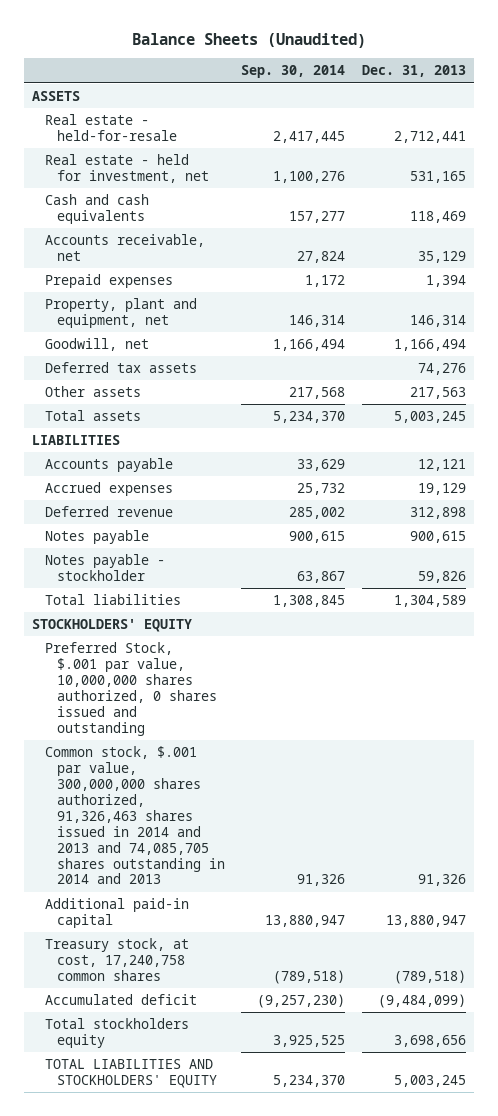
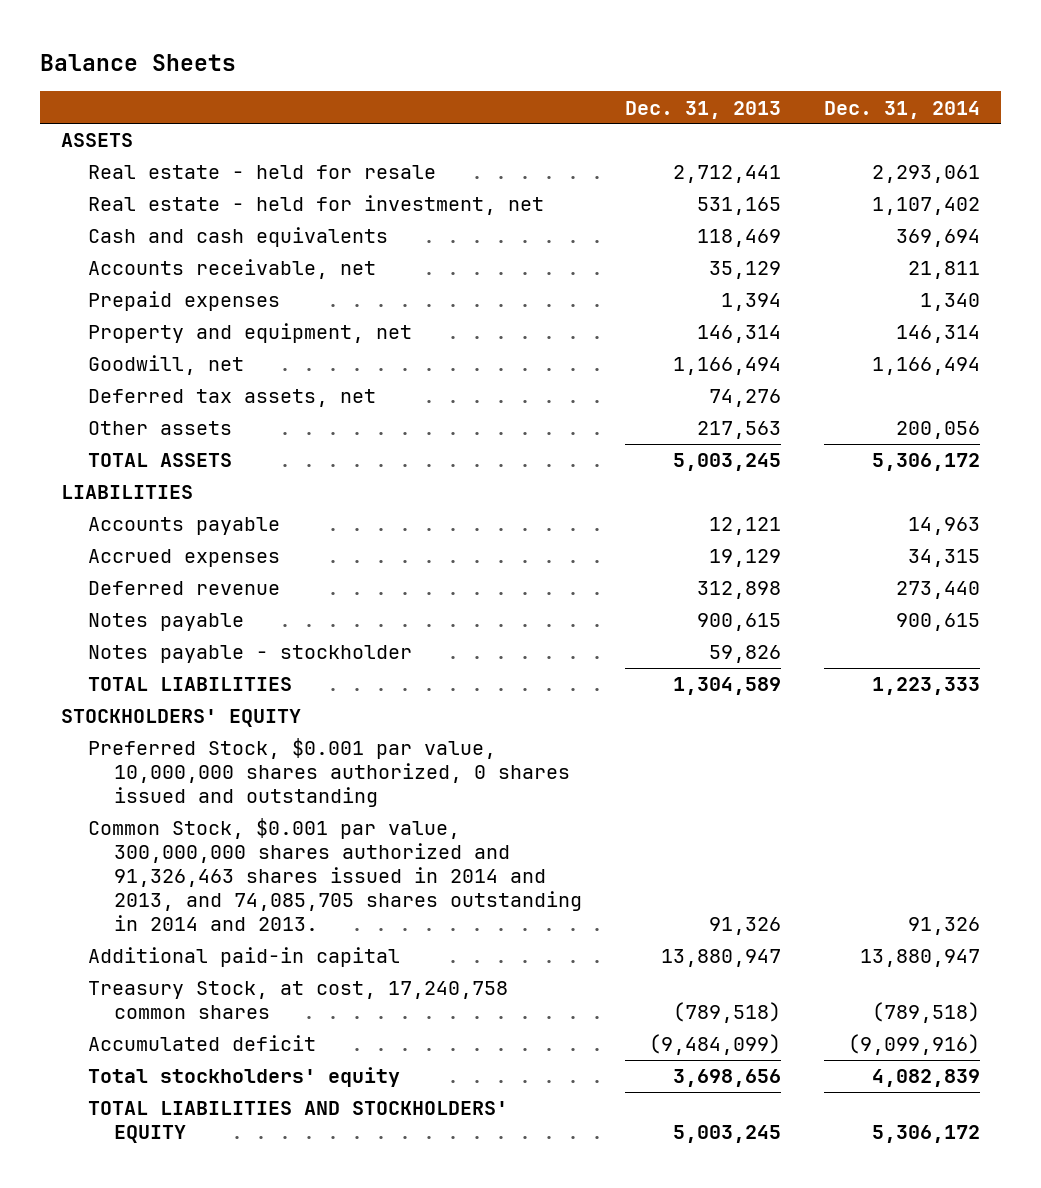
- Balance Sheets (Unaudited)
+ Balance Sheets
- | Sep. 30, 2014 | Dec. 31, 2013
+ | Dec. 31, 2013 | Dec. 31, 2014
- Real estate - held-for-resale | 2,417,445 | 2,712,441
+ Real estate - held for resale | 2,712,441 | 2,293,061
- Property, plant and equipment, net | 146,314 | 146,314
+ Property and equipment, net | 146,314 | 146,314
- Deferred tax assets | | 74,276
+ Deferred tax assets, net | 74,276 |
- Total assets | 5,234,370 | 5,003,245
+ TOTAL ASSETS | 5,003,245 | 5,306,172
- Total liabilities | 1,308,845 | 1,304,589
+ TOTAL LIABILITIES | 1,304,589 | 1,223,333
- Preferred Stock, $.001 par value, 10,000,000 shares authorized, 0 shares issued and outstanding
- Common stock, $.001 par value, 300,000,000 shares authorized, 91,326,463 shares issued in 2014 and 2013 and 74,085,705 shares outstanding in 2014 and 2013 | 91,326 | 91,326
+ Preferred Stock, $0.001 par value, 10,000,000 shares authorized, 0 shares issued and outstanding
+ Common Stock, $0.001 par value, 300,000,000 shares authorized and 91,326,463 shares issued in 2014 and 2013, and 74,085,705 shares outstanding in 2014 and 2013. | 91,326 | 91,326
- Treasury stock, at cost, 17,240,758 common shares | (789,518) | (789,518)
+ Treasury Stock, at cost, 17,240,758 common shares | (789,518) | (789,518)
- Total stockholders equity | 3,925,525 | 3,698,656
+ Total stockholders' equity | 3,698,656 | 4,082,839

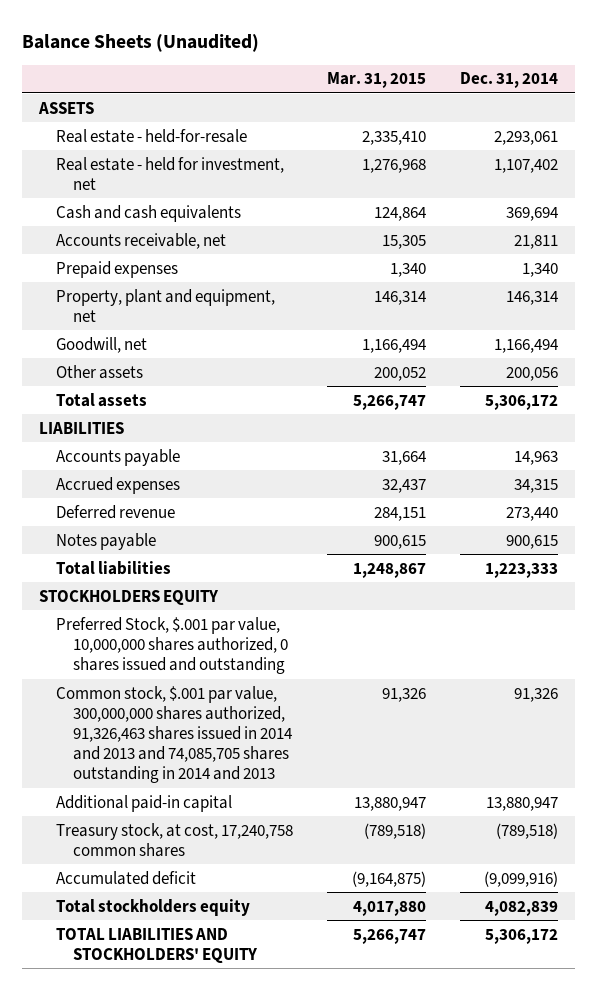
- Balance Sheets
+ Balance Sheets (Unaudited)
- | Dec. 31, 2013 | Dec. 31, 2014
+ | Mar. 31, 2015 | Dec. 31, 2014
- Real estate - held for resale | 2,712,441 | 2,293,061
+ Real estate - held-for-resale | 2,335,410 | 2,293,061
- Property and equipment, net | 146,314 | 146,314
+ Property, plant and equipment, net | 146,314 | 146,314
- Deferred tax assets, net | 74,276 |
- TOTAL ASSETS | 5,003,245 | 5,306,172
+ Total assets | 5,266,747 | 5,306,172
- Notes payable - stockholder | 59,826 |
- TOTAL LIABILITIES | 1,304,589 | 1,223,333
- STOCKHOLDERS' EQUITY
- Preferred Stock, $0.001 par value, 10,000,000 shares authorized, 0 shares issued and outstanding
- Common Stock, $0.001 par value, 300,000,000 shares authorized and 91,326,463 shares issued in 2014 and 2013, and 74,085,705 shares outstanding in 2014 and 2013. | 91,326 | 91,326
+ Total liabilities | 1,248,867 | 1,223,333
+ STOCKHOLDERS EQUITY
+ Preferred Stock, $.001 par value, 10,000,000 shares authorized, 0 shares issued and outstanding
+ Common stock, $.001 par value, 300,000,000 shares authorized, 91,326,463 shares issued in 2014 and 2013 and 74,085,705 shares outstanding in 2014 and 2013 | 91,326 | 91,326
- Treasury Stock, at cost, 17,240,758 common shares | (789,518) | (789,518)
+ Treasury stock, at cost, 17,240,758 common shares | (789,518) | (789,518)
- Total stockholders' equity | 3,698,656 | 4,082,839
+ Total stockholders equity | 4,017,880 | 4,082,839

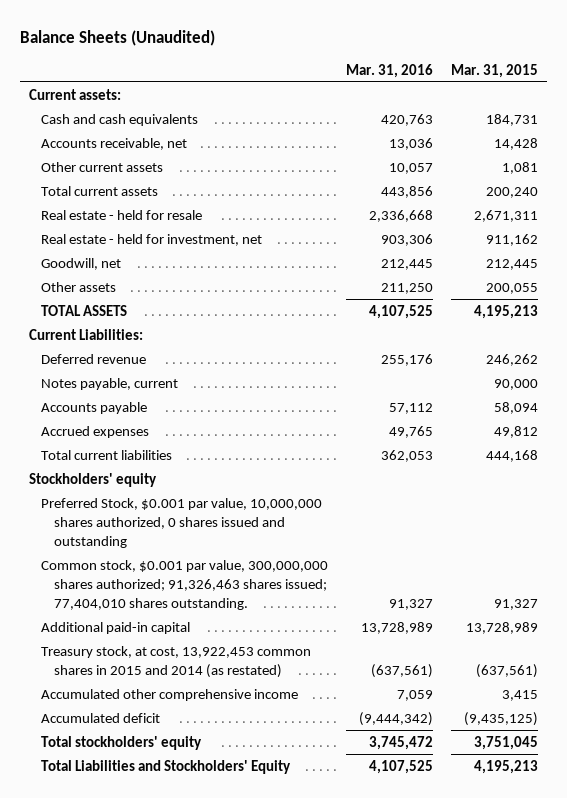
- | Mar. 31, 2015 | Dec. 31, 2014
+ | Mar. 31, 2016 | Mar. 31, 2015
- ASSETS
- Real estate - held-for-resale | 2,335,410 | 2,293,061
- Real estate - held for investment, net | 1,276,968 | 1,107,402
- Cash and cash equivalents | 124,864 | 369,694
- Accounts receivable, net | 15,305 | 21,811
- Prepaid expenses | 1,340 | 1,340
- Property, plant and equipment, net | 146,314 | 146,314
- Goodwill, net | 1,166,494 | 1,166,494
- Other assets | 200,052 | 200,056
- Total assets | 5,266,747 | 5,306,172
- LIABILITIES
- Accounts payable | 31,664 | 14,963
- Accrued expenses | 32,437 | 34,315
- Deferred revenue | 284,151 | 273,440
- Notes payable | 900,615 | 900,615
- Total liabilities | 1,248,867 | 1,223,333
- STOCKHOLDERS EQUITY
- Preferred Stock, $.001 par value, 10,000,000 shares authorized, 0 shares issued and outstanding
- Common stock, $.001 par value, 300,000,000 shares authorized, 91,326,463 shares issued in 2014 and 2013 and 74,085,705 shares outstanding in 2014 and 2013 | 91,326 | 91,326
- Additional paid-in capital | 13,880,947 | 13,880,947
- Treasury stock, at cost, 17,240,758 common shares | (789,518) | (789,518)
- Accumulated deficit | (9,164,875) | (9,099,916)
- Total stockholders equity | 4,017,880 | 4,082,839
- TOTAL LIABILITIES AND STOCKHOLDERS' EQUITY | 5,266,747 | 5,306,172
+ Current assets:
+ Cash and cash equivalents | 420,763 | 184,731
+ Accounts receivable, net | 13,036 | 14,428
+ Other current assets | 10,057 | 1,081
+ Total current assets | 443,856 | 200,240
+ Real estate - held for resale | 2,336,668 | 2,671,311
+ Real estate - held for investment, net | 903,306 | 911,162
+ Goodwill, net | 212,445 | 212,445
+ Other assets | 211,250 | 200,055
+ TOTAL ASSETS | 4,107,525 | 4,195,213
+ Current Liabilities:
+ Deferred revenue | 255,176 | 246,262
+ Notes payable, current | | 90,000
+ Accounts payable | 57,112 | 58,094
+ Accrued expenses | 49,765 | 49,812
+ Total current liabilities | 362,053 | 444,168
+ Stockholders' equity
+ Preferred Stock, $0.001 par value, 10,000,000 shares authorized, 0 shares issued and outstanding
+ Common stock, $0.001 par value, 300,000,000 shares authorized; 91,326,463 shares issued; 77,404,010 shares outstanding. | 91,327 | 91,327
+ Additional paid-in capital | 13,728,989 | 13,728,989
+ Treasury stock, at cost, 13,922,453 common shares in 2015 and 2014 (as restated) | (637,561) | (637,561)
+ Accumulated other comprehensive income | 7,059 | 3,415
+ Accumulated deficit | (9,444,342) | (9,435,125)
+ Total stockholders' equity | 3,745,472 | 3,751,045
+ Total Liabilities and Stockholders' Equity | 4,107,525 | 4,195,213

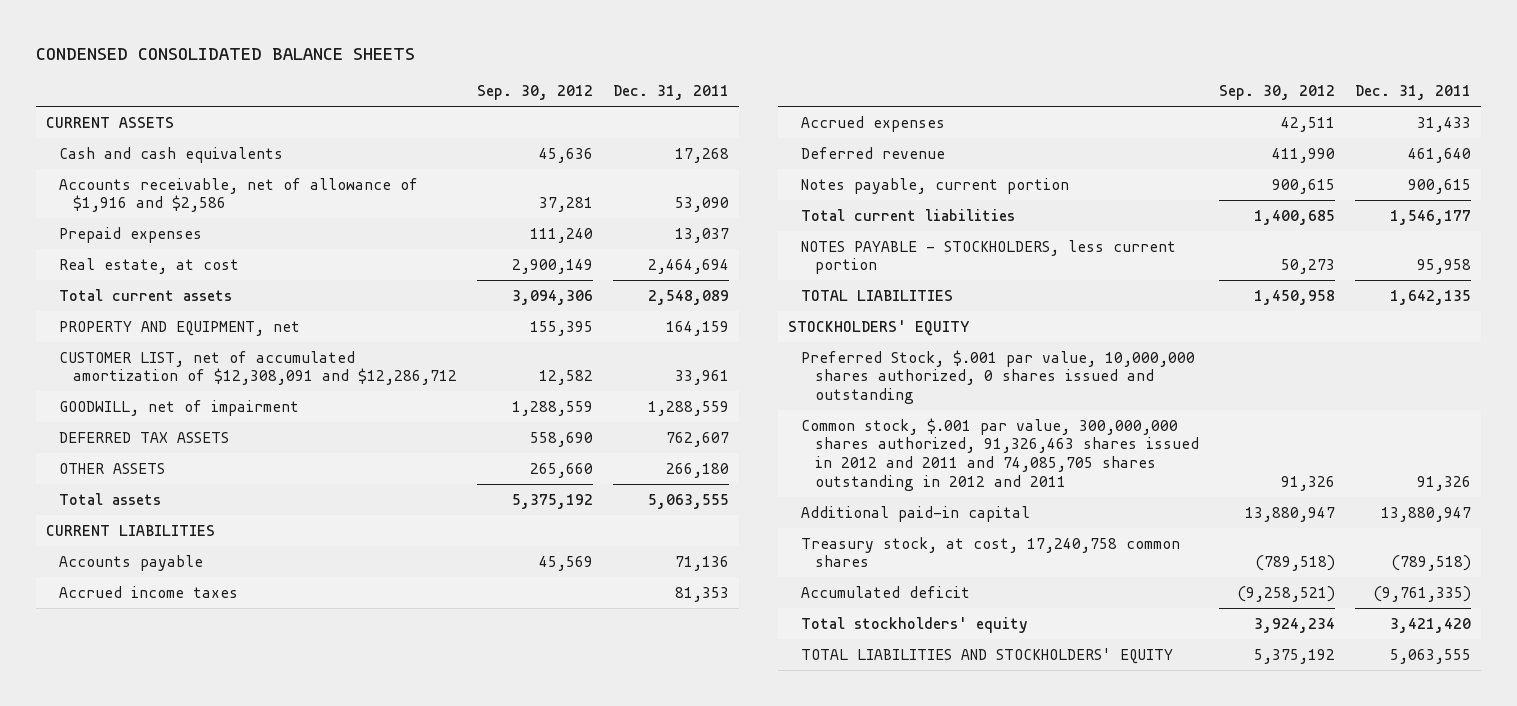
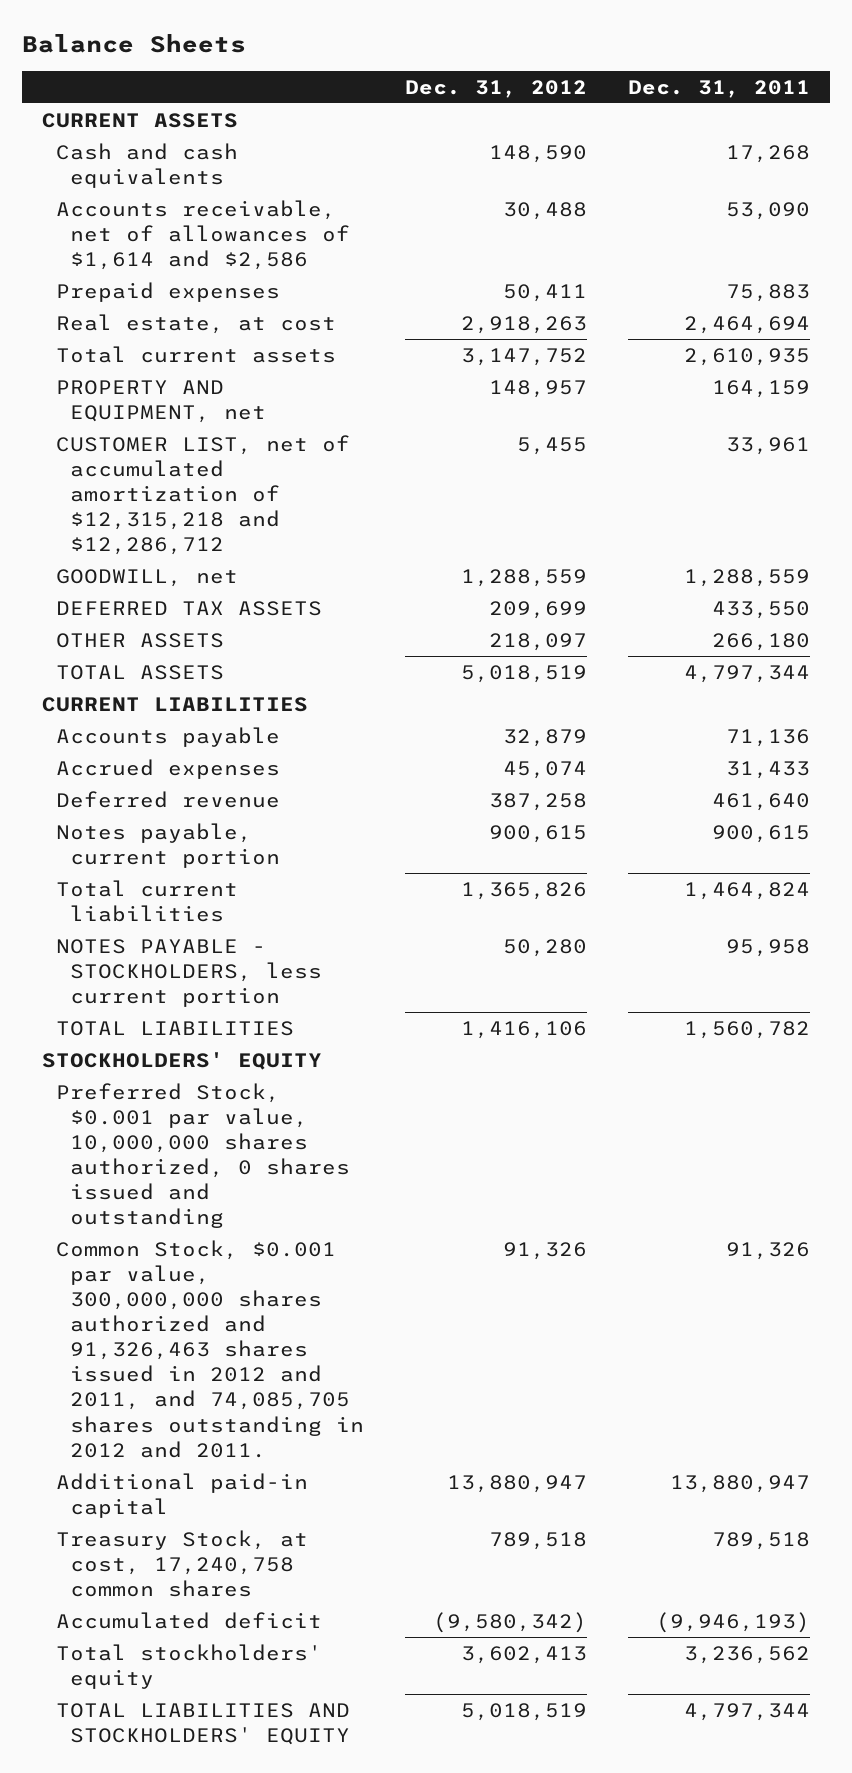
- CONDENSED CONSOLIDATED BALANCE SHEETS
+ Balance Sheets
- | Sep. 30, 2012 | Dec. 31, 2011
+ | Dec. 31, 2012 | Dec. 31, 2011
- Accounts receivable, net of allowance of $1,916 and $2,586 | 37,281 | 53,090
- Prepaid expenses | 111,240 | 13,037
+ Accounts receivable, net of allowances of $1,614 and $2,586 | 30,488 | 53,090
+ Prepaid expenses | 50,411 | 75,883
- Total current assets | 3,094,306 | 2,548,089
+ Total current assets | 3,147,752 | 2,610,935
- CUSTOMER LIST, net of accumulated amortization of $12,308,091 and $12,286,712 | 12,582 | 33,961
- GOODWILL, net of impairment | 1,288,559 | 1,288,559
- DEFERRED TAX ASSETS | 558,690 | 762,607
+ CUSTOMER LIST, net of accumulated amortization of $12,315,218 and $12,286,712 | 5,455 | 33,961
+ GOODWILL, net | 1,288,559 | 1,288,559
+ DEFERRED TAX ASSETS | 209,699 | 433,550
- Total assets | 5,375,192 | 5,063,555
+ TOTAL ASSETS | 5,018,519 | 4,797,344
- Accrued income taxes | | 81,353
- Total current liabilities | 1,400,685 | 1,546,177
+ Total current liabilities | 1,365,826 | 1,464,824
- TOTAL LIABILITIES | 1,450,958 | 1,642,135
+ TOTAL LIABILITIES | 1,416,106 | 1,560,782
- Preferred Stock, $.001 par value, 10,000,000 shares authorized, 0 shares issued and outstanding
- Common stock, $.001 par value, 300,000,000 shares authorized, 91,326,463 shares issued in 2012 and 2011 and 74,085,705 shares outstanding in 2012 and 2011 | 91,326 | 91,326
+ Preferred Stock, $0.001 par value, 10,000,000 shares authorized, 0 shares issued and outstanding
+ Common Stock, $0.001 par value, 300,000,000 shares authorized and 91,326,463 shares issued in 2012 and 2011, and 74,085,705 shares outstanding in 2012 and 2011. | 91,326 | 91,326
- Treasury stock, at cost, 17,240,758 common shares | (789,518) | (789,518)
- Accumulated deficit | (9,258,521) | (9,761,335)
- Total stockholders' equity | 3,924,234 | 3,421,420
- TOTAL LIABILITIES AND STOCKHOLDERS' EQUITY | 5,375,192 | 5,063,555
+ Treasury Stock, at cost, 17,240,758 common shares | 789,518 | 789,518
+ Accumulated deficit | (9,580,342) | (9,946,193)
+ Total stockholders' equity | 3,602,413 | 3,236,562
+ TOTAL LIABILITIES AND STOCKHOLDERS' EQUITY | 5,018,519 | 4,797,344

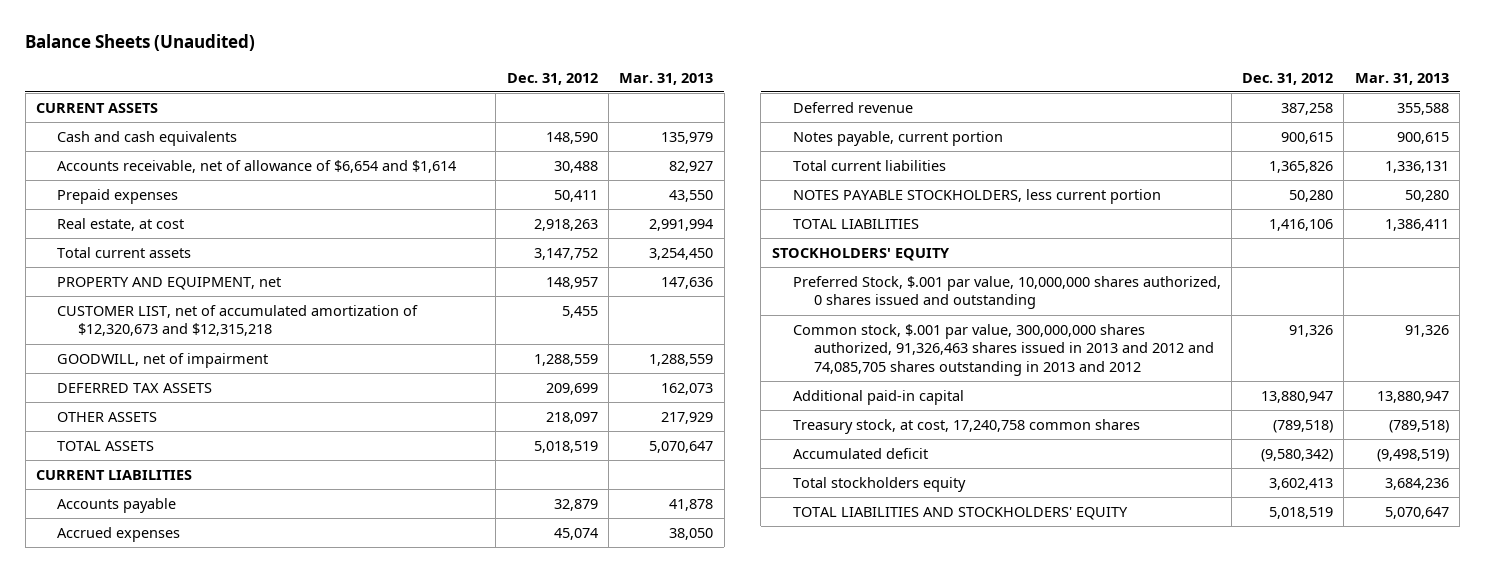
- Balance Sheets
+ Balance Sheets (Unaudited)
- | Dec. 31, 2012 | Dec. 31, 2011
+ | Dec. 31, 2012 | Mar. 31, 2013
- Accounts receivable, net of allowances of $1,614 and $2,586 | 30,488 | 53,090
+ Accounts receivable, net of allowance of $6,654 and $1,614 | 30,488 | 82,927
- CUSTOMER LIST, net of accumulated amortization of $12,315,218 and $12,286,712 | 5,455 | 33,961
- GOODWILL, net | 1,288,559 | 1,288,559
+ CUSTOMER LIST, net of accumulated amortization of $12,320,673 and $12,315,218 | 5,455 |
+ GOODWILL, net of impairment | 1,288,559 | 1,288,559
- NOTES PAYABLE - STOCKHOLDERS, less current portion | 50,280 | 95,958
+ NOTES PAYABLE STOCKHOLDERS, less current portion | 50,280 | 50,280
- Preferred Stock, $0.001 par value, 10,000,000 shares authorized, 0 shares issued and outstanding
- Common Stock, $0.001 par value, 300,000,000 shares authorized and 91,326,463 shares issued in 2012 and 2011, and 74,085,705 shares outstanding in 2012 and 2011. | 91,326 | 91,326
+ Preferred Stock, $.001 par value, 10,000,000 shares authorized, 0 shares issued and outstanding
+ Common stock, $.001 par value, 300,000,000 shares authorized, 91,326,463 shares issued in 2013 and 2012 and 74,085,705 shares outstanding in 2013 and 2012 | 91,326 | 91,326
- Treasury Stock, at cost, 17,240,758 common shares | 789,518 | 789,518
+ Treasury stock, at cost, 17,240,758 common shares | (789,518) | (789,518)
- Total stockholders' equity | 3,602,413 | 3,236,562
+ Total stockholders equity | 3,602,413 | 3,684,236

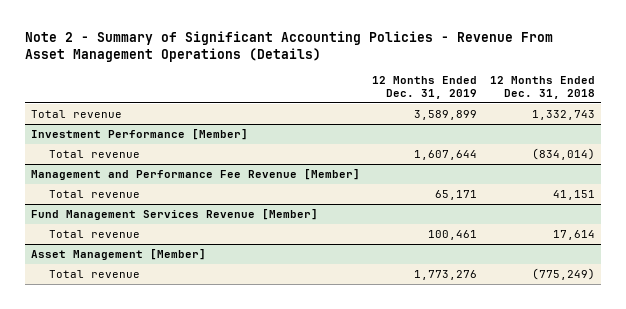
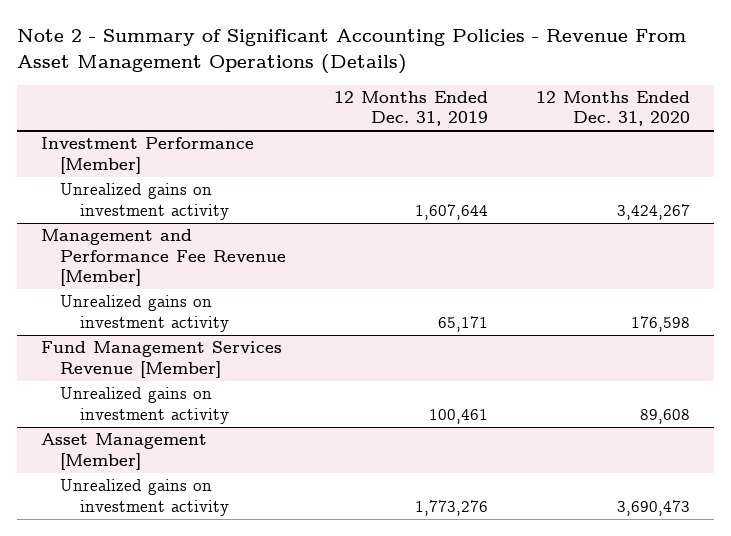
- | 12 Months Ended Dec. 31, 2019 | 12 Months Ended Dec. 31, 2018
+ | 12 Months Ended Dec. 31, 2019 | 12 Months Ended Dec. 31, 2020
- Total revenue | 3,589,899 | 1,332,743
@ Investment Performance [Member]
- Total revenue | 1,607,644 | (834,014)
+ Unrealized gains on investment activity | 1,607,644 | 3,424,267
@ Management and Performance Fee Revenue [Member]
- Total revenue | 65,171 | 41,151
+ Unrealized gains on investment activity | 65,171 | 176,598
@ Fund Management Services Revenue [Member]
- Total revenue | 100,461 | 17,614
+ Unrealized gains on investment activity | 100,461 | 89,608
@ Asset Management [Member]
- Total revenue | 1,773,276 | (775,249)
+ Unrealized gains on investment activity | 1,773,276 | 3,690,473

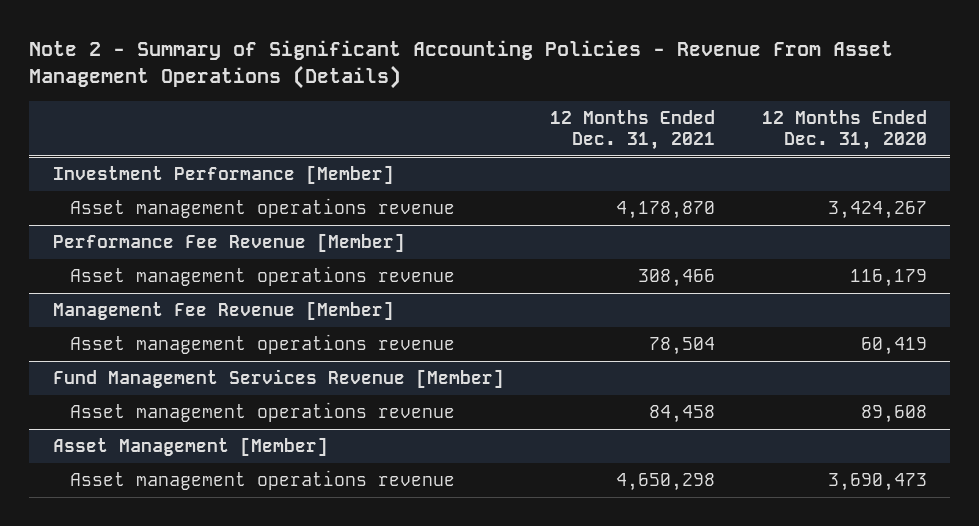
- | 12 Months Ended Dec. 31, 2019 | 12 Months Ended Dec. 31, 2020
+ | 12 Months Ended Dec. 31, 2021 | 12 Months Ended Dec. 31, 2020
@ Investment Performance [Member]
- Unrealized gains on investment activity | 1,607,644 | 3,424,267
- Management and Performance Fee Revenue [Member]
- Unrealized gains on investment activity | 65,171 | 176,598
@ Investment Performance [Member]
+ Asset management operations revenue | 4,178,870 | 3,424,267
+ Performance Fee Revenue [Member]
+ Asset management operations revenue | 308,466 | 116,179
+ Management Fee Revenue [Member]
+ Asset management operations revenue | 78,504 | 60,419
@ Fund Management Services Revenue [Member]
- Unrealized gains on investment activity | 100,461 | 89,608
+ Asset management operations revenue | 84,458 | 89,608
@ Asset Management [Member]
- Unrealized gains on investment activity | 1,773,276 | 3,690,473
+ Asset management operations revenue | 4,650,298 | 3,690,473

